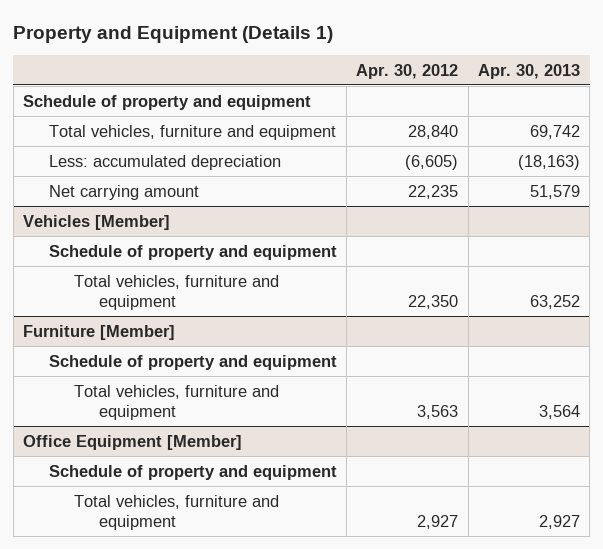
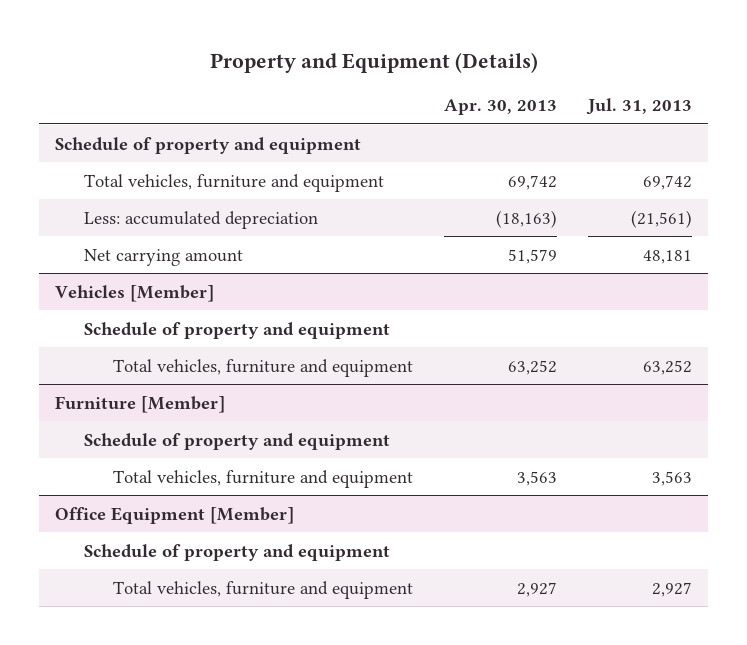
- Property and Equipment (Details 1)
+ Property and Equipment (Details)
- | Apr. 30, 2012 | Apr. 30, 2013
+ | Apr. 30, 2013 | Jul. 31, 2013
@ Furniture [Member]
- Total vehicles, furniture and equipment | 3,563 | 3,564
+ Total vehicles, furniture and equipment | 3,563 | 3,563

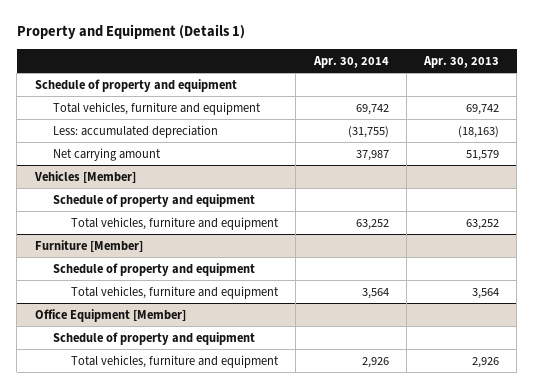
- Property and Equipment (Details)
+ Property and Equipment (Details 1)
- | Apr. 30, 2013 | Jul. 31, 2013
+ | Apr. 30, 2014 | Apr. 30, 2013
@ Furniture [Member]
- Total vehicles, furniture and equipment | 3,563 | 3,563
+ Total vehicles, furniture and equipment | 3,564 | 3,564
@ Office Equipment [Member]
- Total vehicles, furniture and equipment | 2,927 | 2,927
+ Total vehicles, furniture and equipment | 2,926 | 2,926

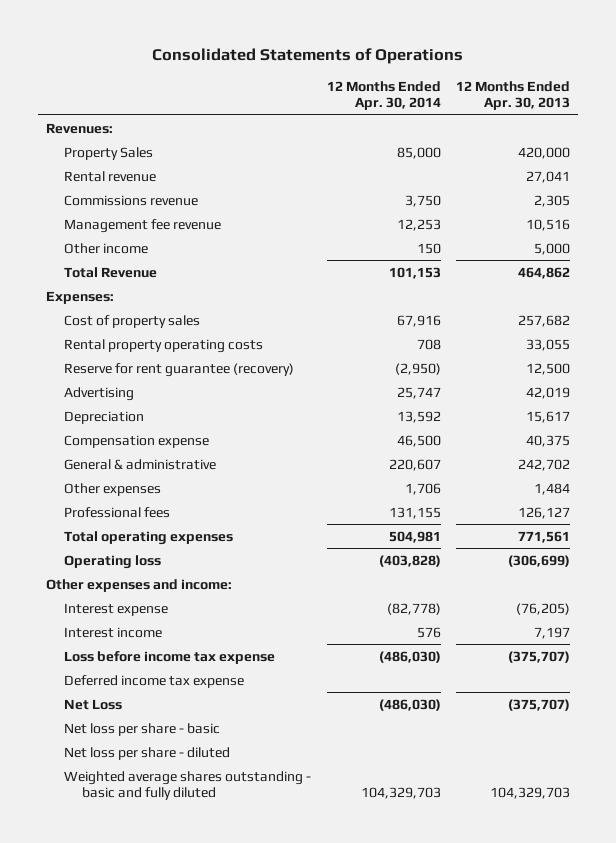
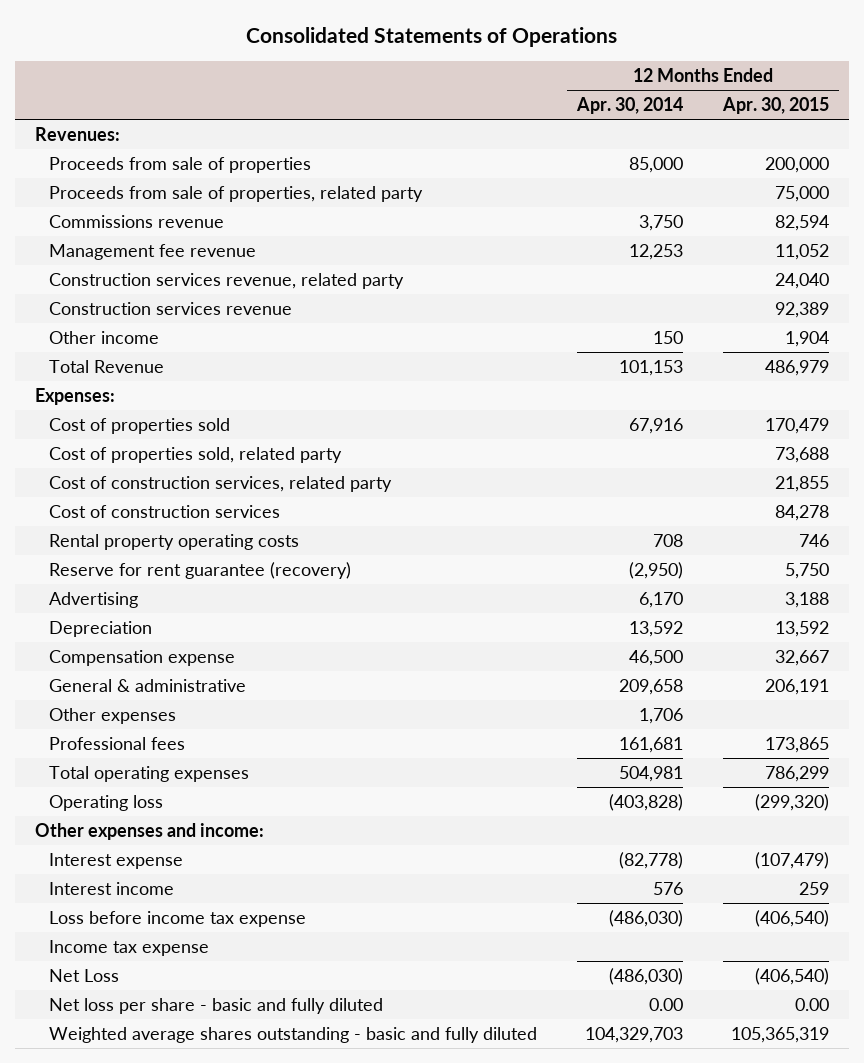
- | 12 Months Ended Apr. 30, 2014 | 12 Months Ended Apr. 30, 2013
+ | 12 Months Ended Apr. 30, 2014 | 12 Months Ended Apr. 30, 2015
- Property Sales | 85,000 | 420,000
- Rental revenue | | 27,041
+ Proceeds from sale of properties | 85,000 | 200,000
+ Proceeds from sale of properties, related party | | 75,000
+ Construction services revenue, related party | | 24,040
+ Construction services revenue | | 92,389
- Cost of property sales | 67,916 | 257,682
+ Cost of properties sold | 67,916 | 170,479
+ Cost of properties sold, related party | | 73,688
+ Cost of construction services, related party | | 21,855
+ Cost of construction services | | 84,278
- Advertising | 25,747 | 42,019
+ Advertising | 6,170 | 3,188
- General & administrative | 220,607 | 242,702
+ General & administrative | 209,658 | 206,191
- Professional fees | 131,155 | 126,127
+ Professional fees | 161,681 | 173,865
- Deferred income tax expense
+ Income tax expense
- Net loss per share - basic
- Net loss per share - diluted
+ Net loss per share - basic and fully diluted | 0.00 | 0.00

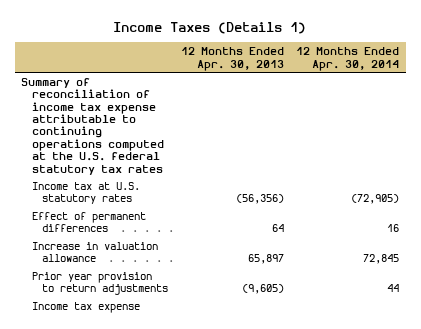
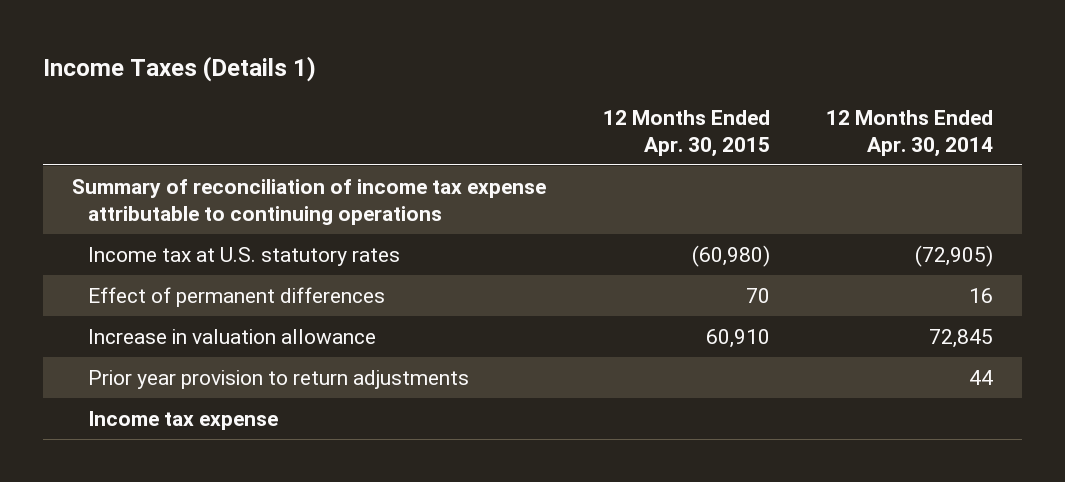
- | 12 Months Ended Apr. 30, 2013 | 12 Months Ended Apr. 30, 2014
+ | 12 Months Ended Apr. 30, 2015 | 12 Months Ended Apr. 30, 2014
- Summary of reconciliation of income tax expense attributable to continuing operations computed at the U.S. federal statutory tax rates
+ Summary of reconciliation of income tax expense attributable to continuing operations

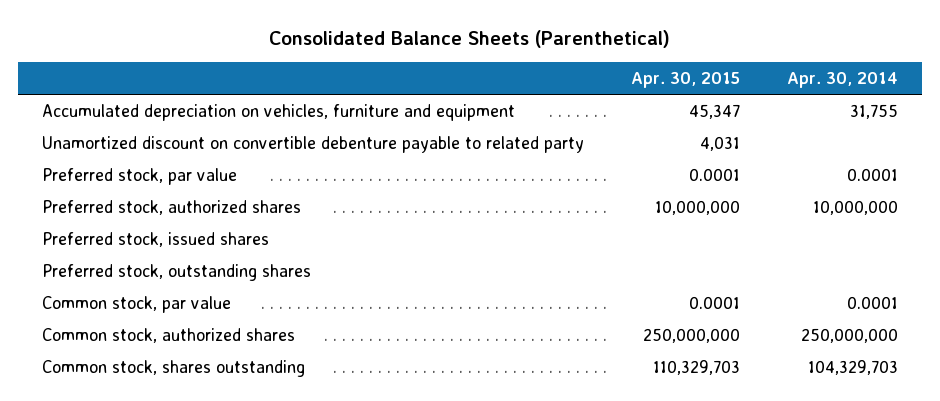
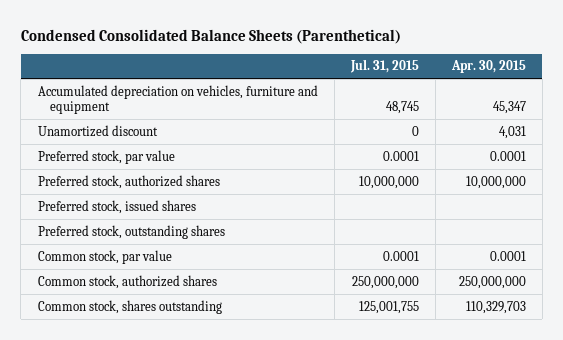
- Consolidated Balance Sheets (Parenthetical)
+ Condensed Consolidated Balance Sheets (Parenthetical)
- | Apr. 30, 2015 | Apr. 30, 2014
+ | Jul. 31, 2015 | Apr. 30, 2015
- Unamortized discount on convertible debenture payable to related party | 4,031 |
+ Unamortized discount | 0 | 4,031

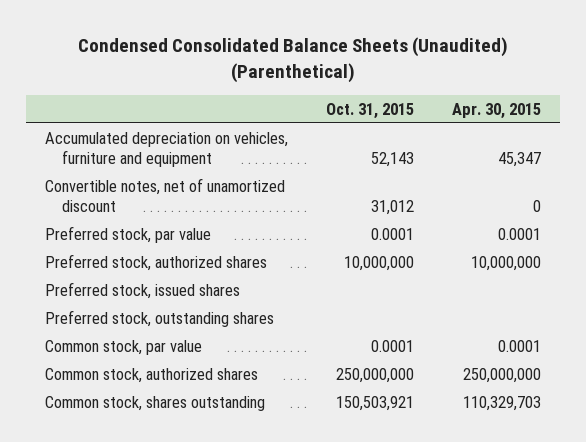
- Condensed Consolidated Balance Sheets (Parenthetical)
+ Condensed Consolidated Balance Sheets (Unaudited) (Parenthetical)
- | Jul. 31, 2015 | Apr. 30, 2015
+ | Oct. 31, 2015 | Apr. 30, 2015
- Unamortized discount | 0 | 4,031
+ Convertible notes, net of unamortized discount | 31,012 | 0

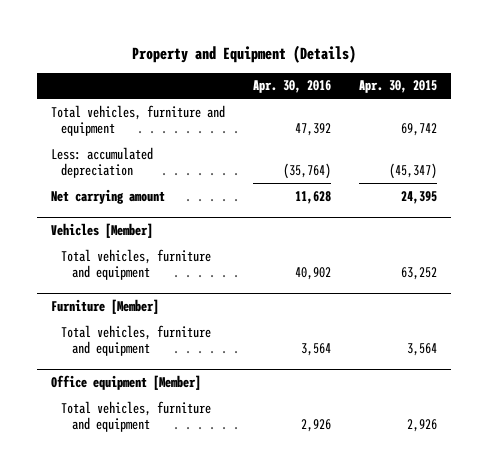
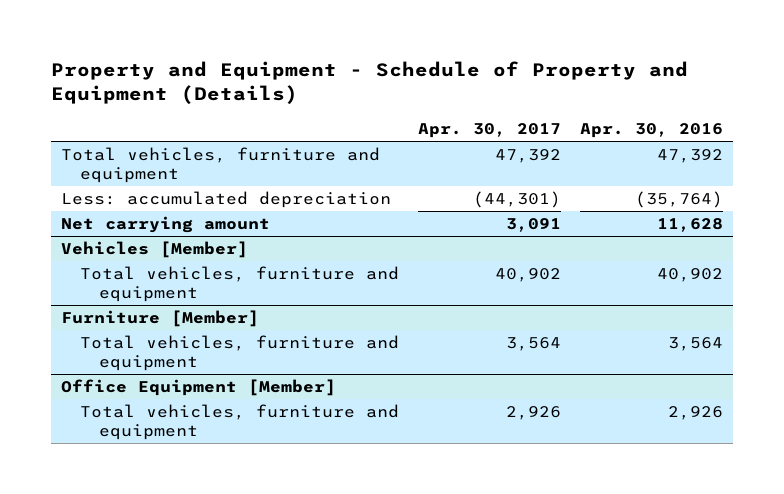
- Property and Equipment (Details)
+ Property and Equipment - Schedule of Property and Equipment (Details)
- | Apr. 30, 2016 | Apr. 30, 2015
+ | Apr. 30, 2017 | Apr. 30, 2016
- Office equipment [Member]
+ Office Equipment [Member]

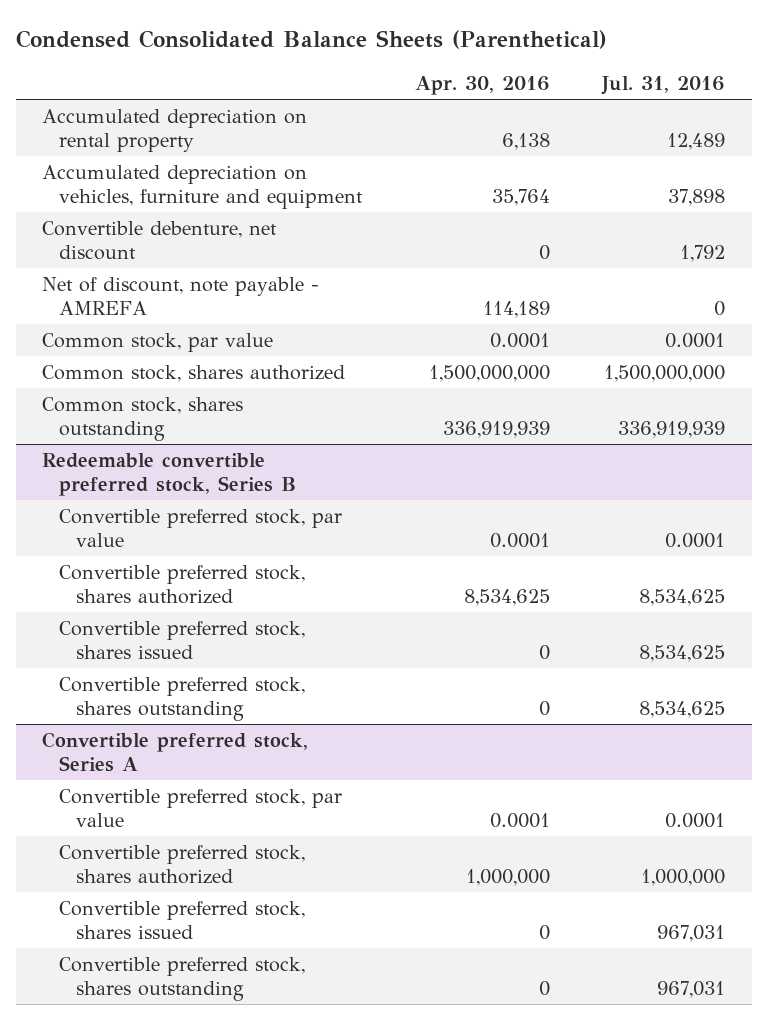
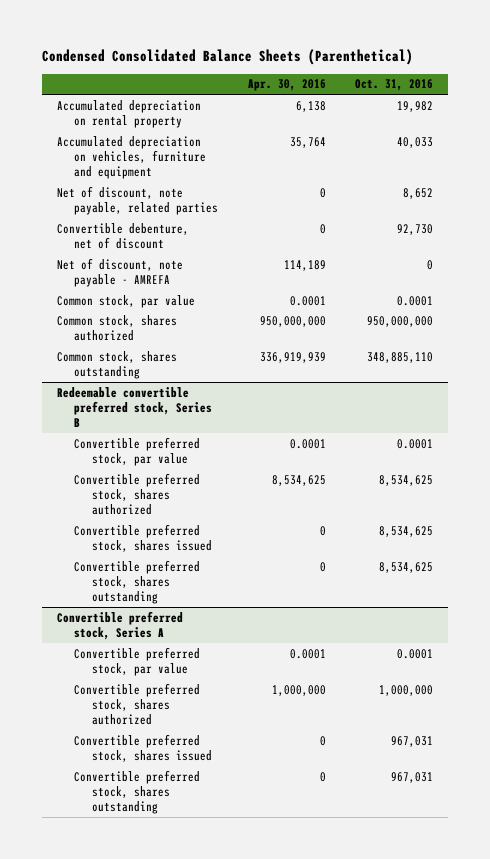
- | Apr. 30, 2016 | Jul. 31, 2016
+ | Apr. 30, 2016 | Oct. 31, 2016
- Convertible debenture, net discount | 0 | 1,792
+ Net of discount, note payable, related parties | 0 | 8,652
+ Convertible debenture, net of discount | 0 | 92,730
- Common stock, shares authorized | 1,500,000,000 | 1,500,000,000
+ Common stock, shares authorized | 950,000,000 | 950,000,000

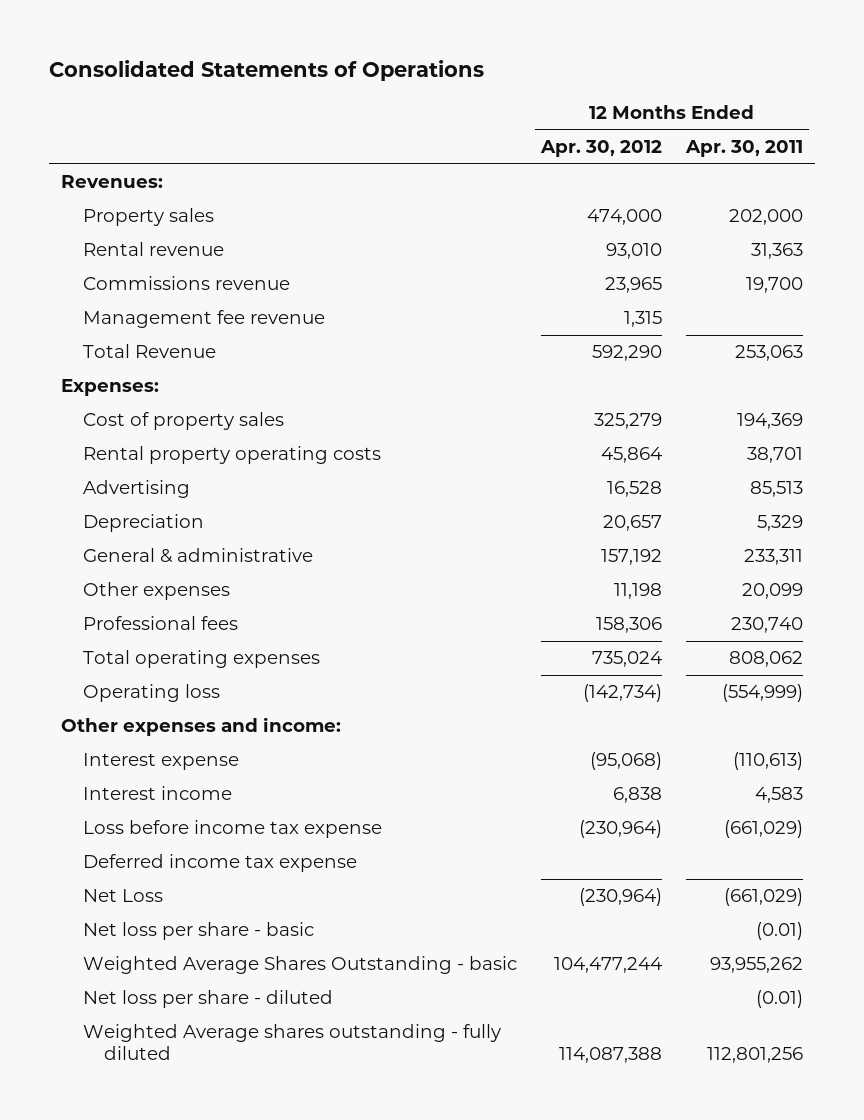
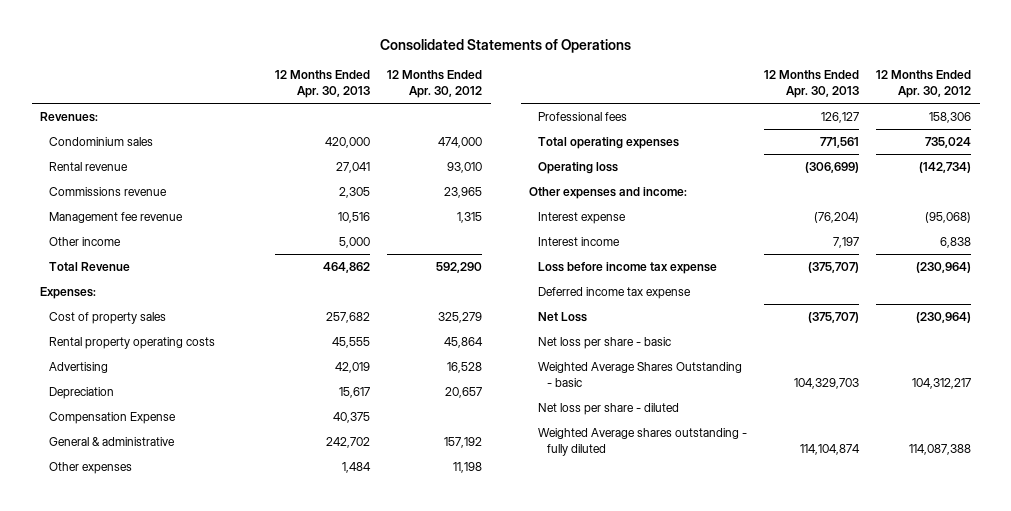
- | 12 Months Ended Apr. 30, 2012 | 12 Months Ended Apr. 30, 2011
+ | 12 Months Ended Apr. 30, 2013 | 12 Months Ended Apr. 30, 2012
- Property sales | 474,000 | 202,000
+ Condominium sales | 420,000 | 474,000
+ Other income | 5,000 |
+ Compensation Expense | 40,375 |
- Weighted Average Shares Outstanding - basic | 104,477,244 | 93,955,262
+ Weighted Average Shares Outstanding - basic | 104,329,703 | 104,312,217

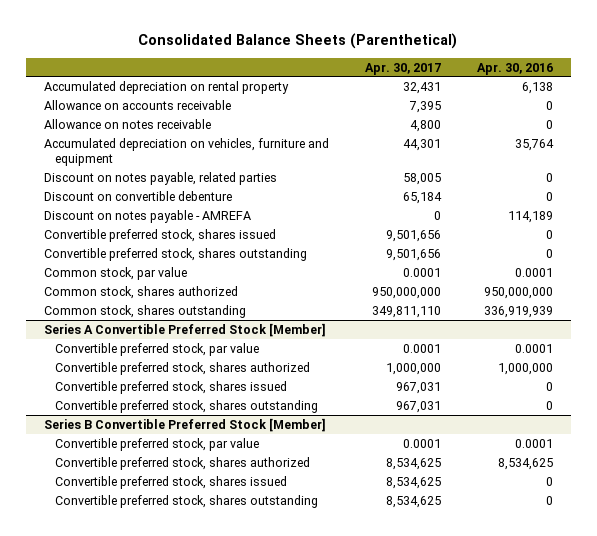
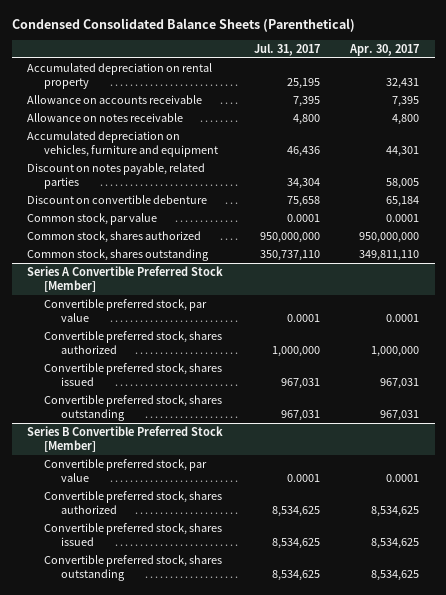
- Consolidated Balance Sheets (Parenthetical)
+ Condensed Consolidated Balance Sheets (Parenthetical)
- | Apr. 30, 2017 | Apr. 30, 2016
+ | Jul. 31, 2017 | Apr. 30, 2017
- Discount on notes payable - AMREFA | 0 | 114,189
- Convertible preferred stock, shares issued | 9,501,656 | 0
- Convertible preferred stock, shares outstanding | 9,501,656 | 0

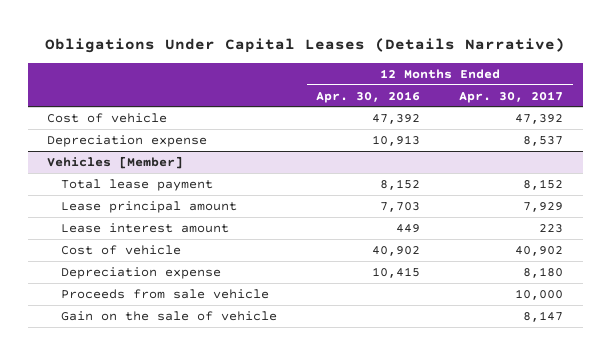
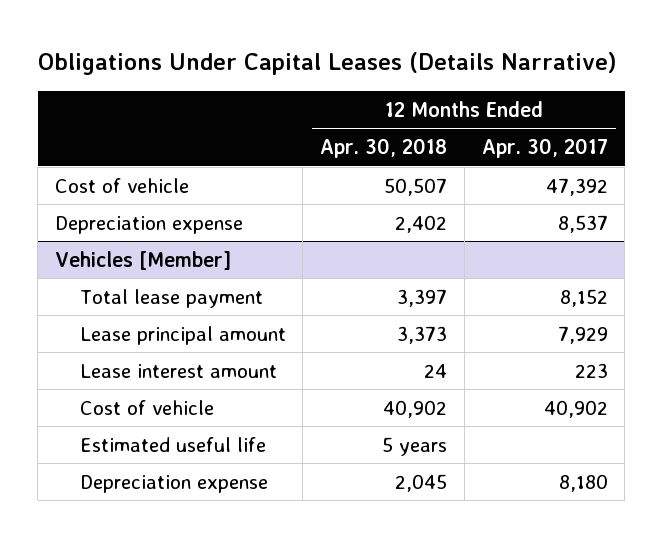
- | 12 Months Ended Apr. 30, 2016 | 12 Months Ended Apr. 30, 2017
+ | 12 Months Ended Apr. 30, 2018 | 12 Months Ended Apr. 30, 2017
@ Vehicles [Member]
+ Estimated useful life | 5 years |
- Proceeds from sale vehicle | | 10,000
- Gain on the sale of vehicle | | 8,147

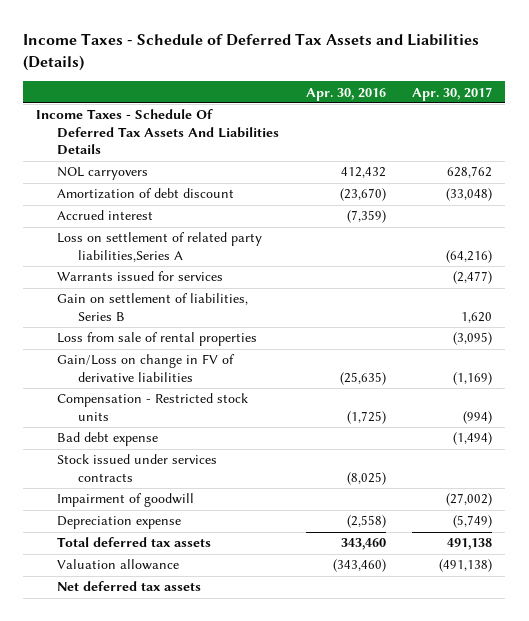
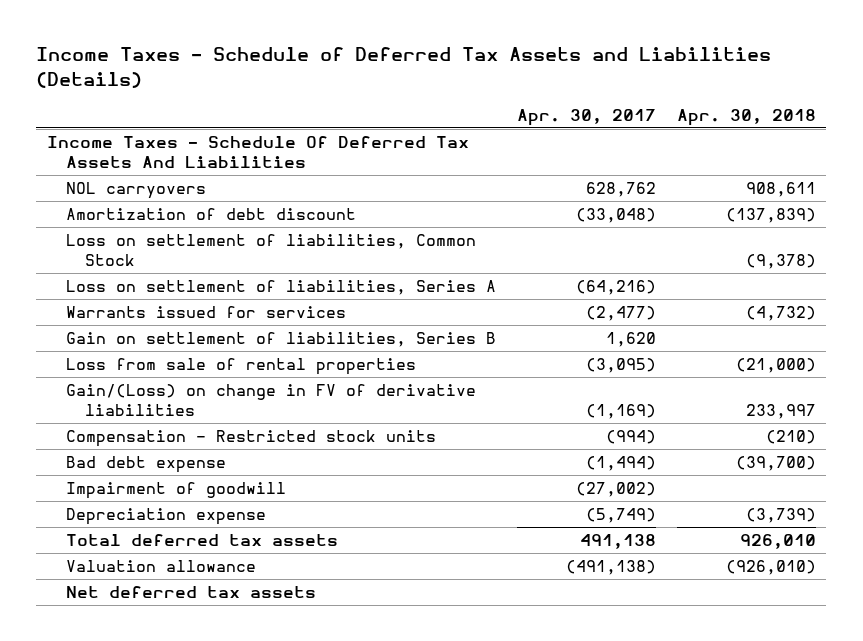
- | Apr. 30, 2016 | Apr. 30, 2017
+ | Apr. 30, 2017 | Apr. 30, 2018
- Income Taxes - Schedule Of Deferred Tax Assets And Liabilities Details
+ Income Taxes - Schedule Of Deferred Tax Assets And Liabilities
- Accrued interest | (7,359) |
- Loss on settlement of related party liabilities,Series A | | (64,216)
+ Loss on settlement of liabilities, Common Stock | | (9,378)
+ Loss on settlement of liabilities, Series A | (64,216) |
- Gain/Loss on change in FV of derivative liabilities | (25,635) | (1,169)
+ Gain/(Loss) on change in FV of derivative liabilities | (1,169) | 233,997
- Stock issued under services contracts | (8,025) |

